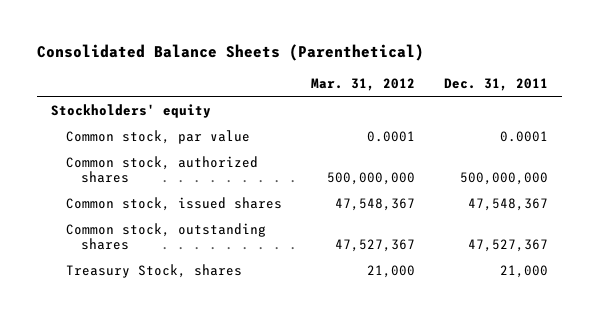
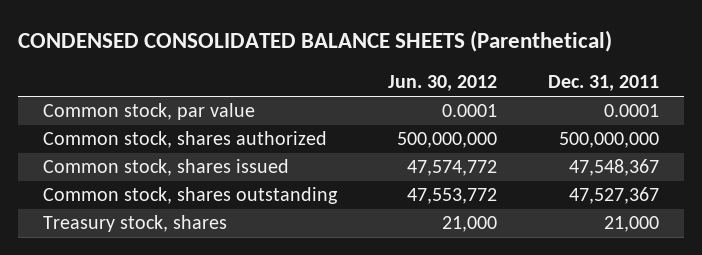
- Consolidated Balance Sheets (Parenthetical)
+ CONDENSED CONSOLIDATED BALANCE SHEETS (Parenthetical)
- | Mar. 31, 2012 | Dec. 31, 2011
+ | Jun. 30, 2012 | Dec. 31, 2011
- Stockholders' equity
- Common stock, authorized shares | 500,000,000 | 500,000,000
- Common stock, issued shares | 47,548,367 | 47,548,367
- Common stock, outstanding shares | 47,527,367 | 47,527,367
- Treasury Stock, shares | 21,000 | 21,000
+ Common stock, shares authorized | 500,000,000 | 500,000,000
+ Common stock, shares issued | 47,574,772 | 47,548,367
+ Common stock, shares outstanding | 47,553,772 | 47,527,367
+ Treasury stock, shares | 21,000 | 21,000

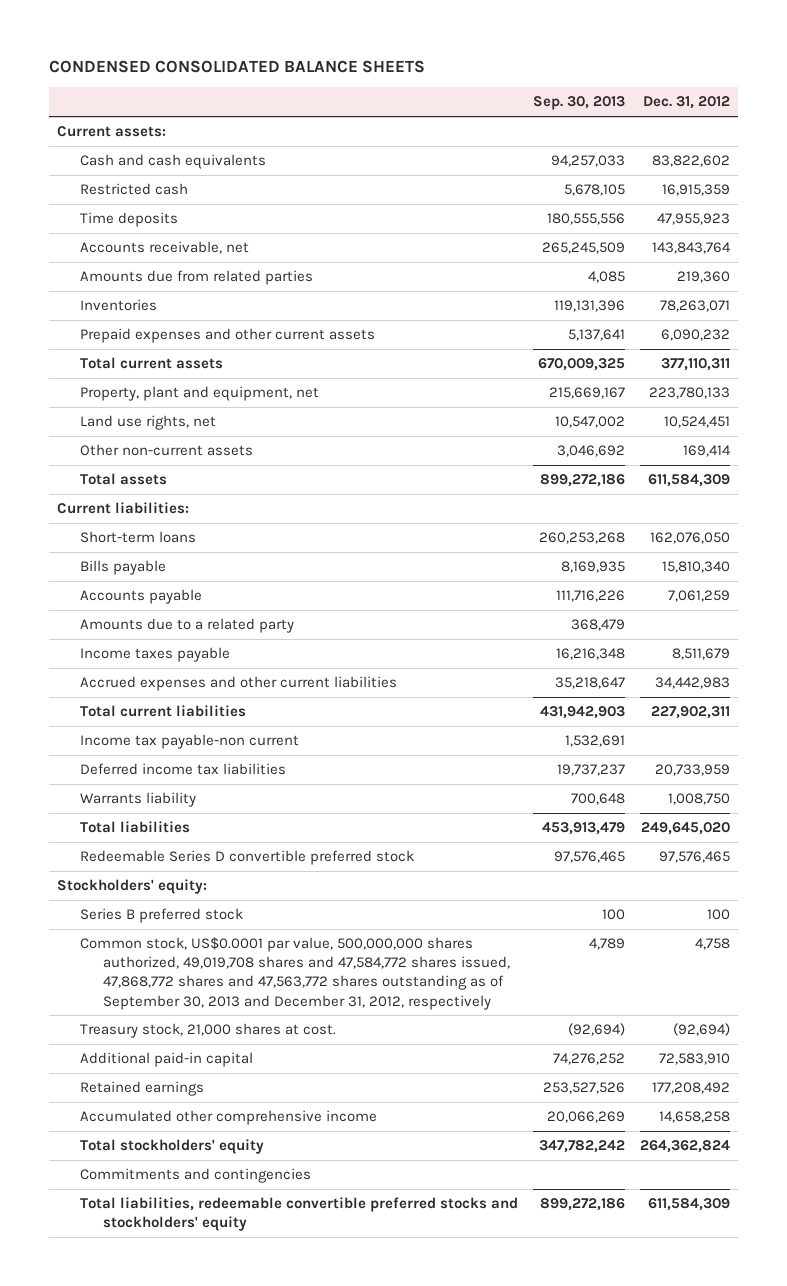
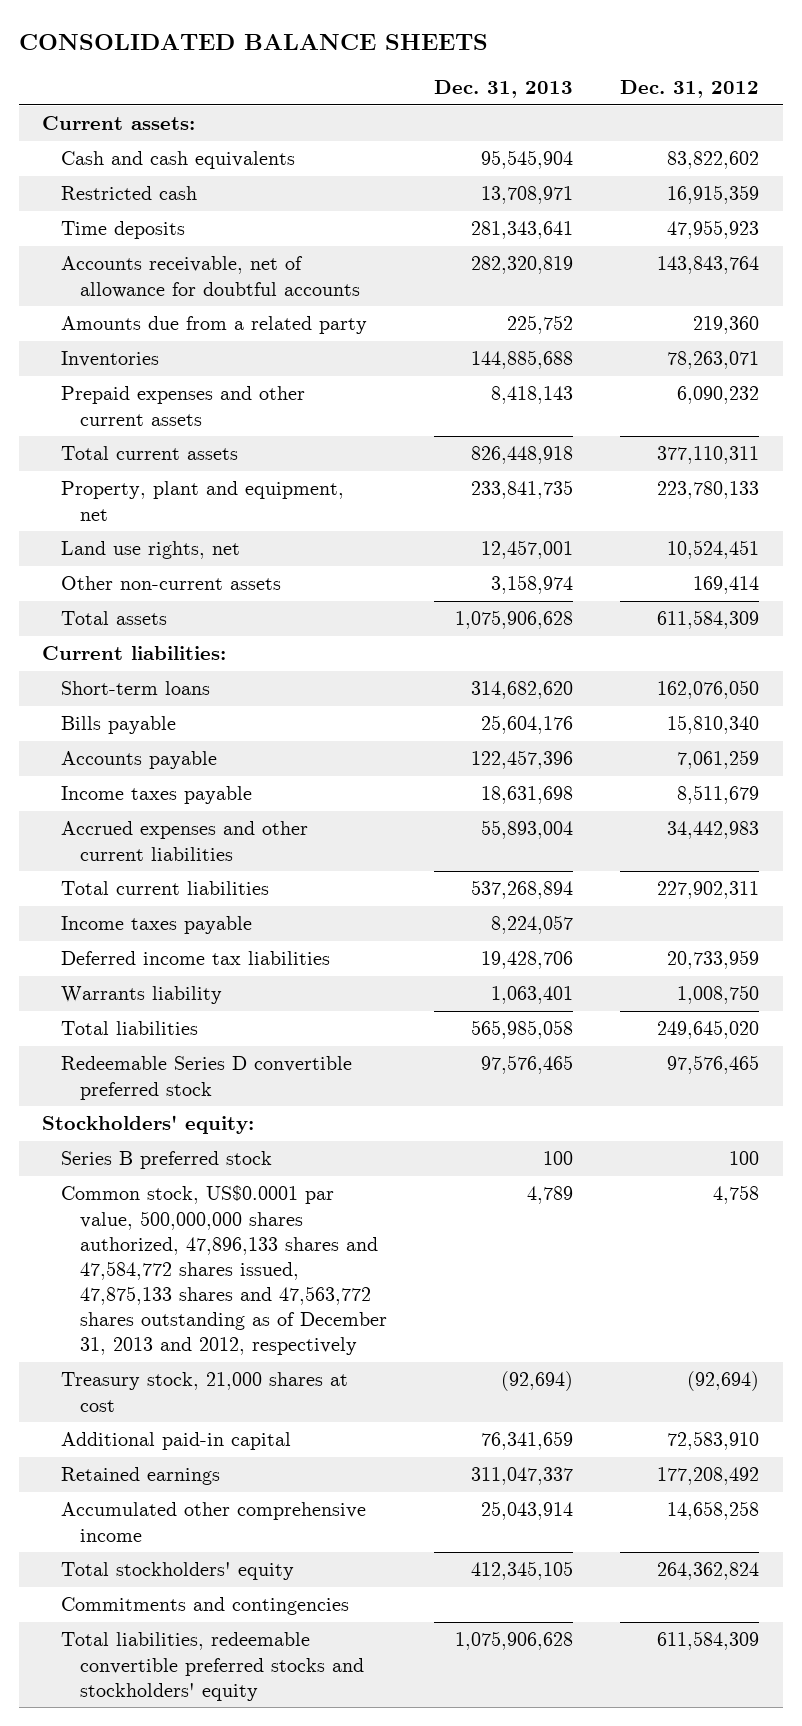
- CONDENSED CONSOLIDATED BALANCE SHEETS
+ CONSOLIDATED BALANCE SHEETS
- | Sep. 30, 2013 | Dec. 31, 2012
+ | Dec. 31, 2013 | Dec. 31, 2012
- Accounts receivable, net | 265,245,509 | 143,843,764
- Amounts due from related parties | 4,085 | 219,360
+ Accounts receivable, net of allowance for doubtful accounts | 282,320,819 | 143,843,764
+ Amounts due from a related party | 225,752 | 219,360
- Amounts due to a related party | 368,479 |
- Income tax payable-non current | 1,532,691 |
+ Income taxes payable | 8,224,057 |
- Common stock, US$0.0001 par value, 500,000,000 shares authorized, 49,019,708 shares and 47,584,772 shares issued, 47,868,772 shares and 47,563,772 shares outstanding as of September 30, 2013 and December 31, 2012, respectively | 4,789 | 4,758
- Treasury stock, 21,000 shares at cost. | (92,694) | (92,694)
+ Common stock, US$0.0001 par value, 500,000,000 shares authorized, 47,896,133 shares and 47,584,772 shares issued, 47,875,133 shares and 47,563,772 shares outstanding as of December 31, 2013 and 2012, respectively | 4,789 | 4,758
+ Treasury stock, 21,000 shares at cost | (92,694) | (92,694)

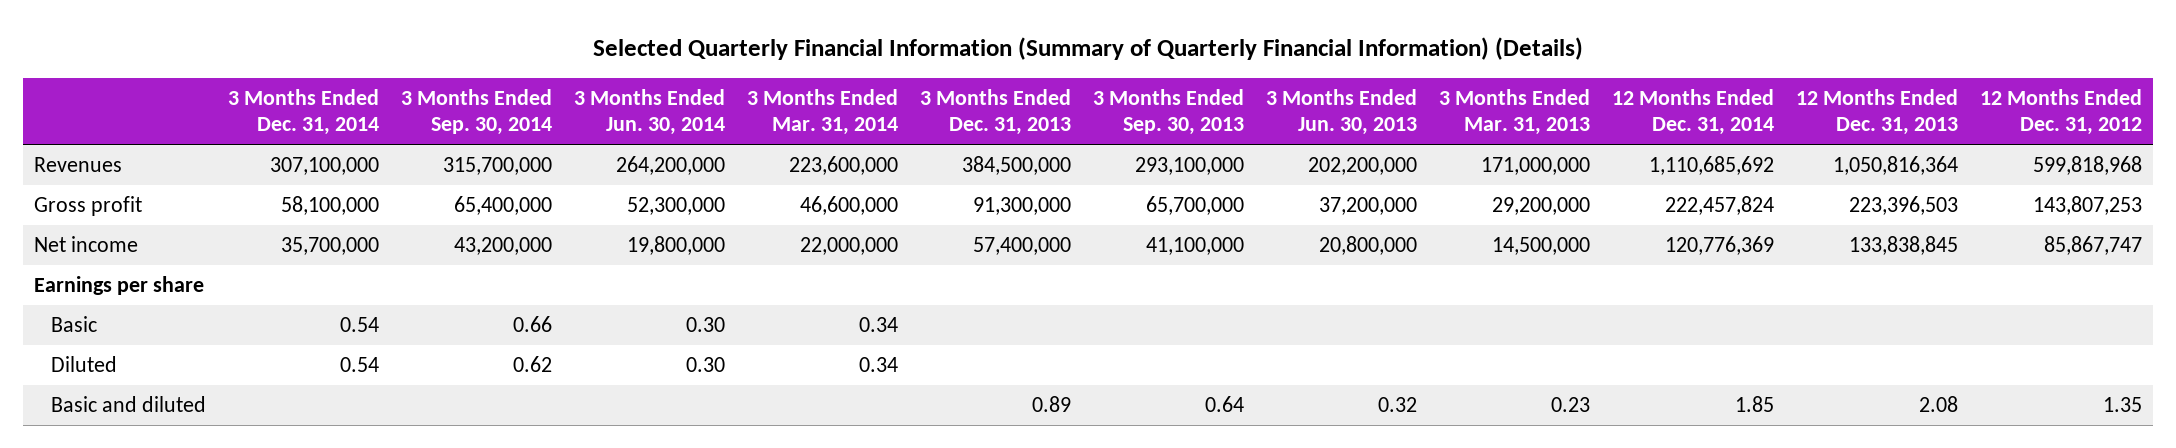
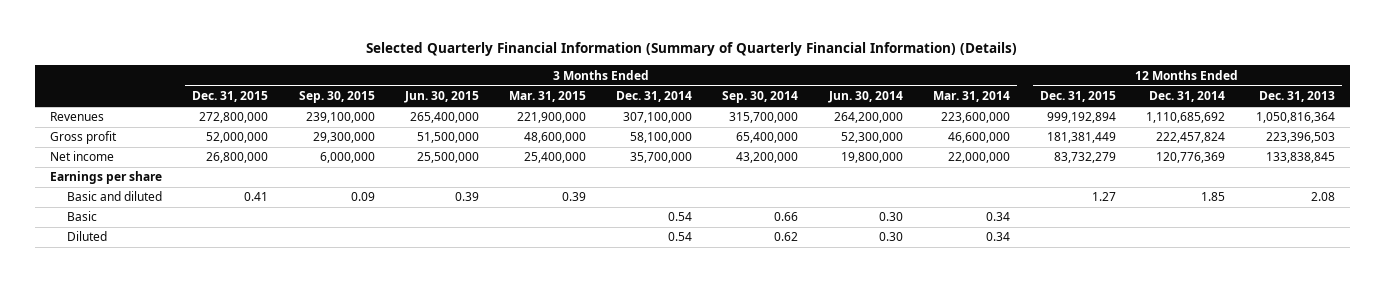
- | 3 Months Ended Dec. 31, 2014 | 3 Months Ended Sep. 30, 2014 | 3 Months Ended Jun. 30, 2014 | 3 Months Ended Mar. 31, 2014 | 3 Months Ended Dec. 31, 2013 | 3 Months Ended Sep. 30, 2013 | 3 Months Ended Jun. 30, 2013 | 3 Months Ended Mar. 31, 2013 | 12 Months Ended Dec. 31, 2014 | 12 Months Ended Dec. 31, 2013 | 12 Months Ended Dec. 31, 2012
+ | 3 Months Ended Dec. 31, 2015 | 3 Months Ended Sep. 30, 2015 | 3 Months Ended Jun. 30, 2015 | 3 Months Ended Mar. 31, 2015 | 3 Months Ended Dec. 31, 2014 | 3 Months Ended Sep. 30, 2014 | 3 Months Ended Jun. 30, 2014 | 3 Months Ended Mar. 31, 2014 | 12 Months Ended Dec. 31, 2015 | 12 Months Ended Dec. 31, 2014 | 12 Months Ended Dec. 31, 2013
moved up: Basic and diluted | 0.41 | 0.09 | 0.39 | 0.39 | | | | | 1.27 | 1.85 | 2.08

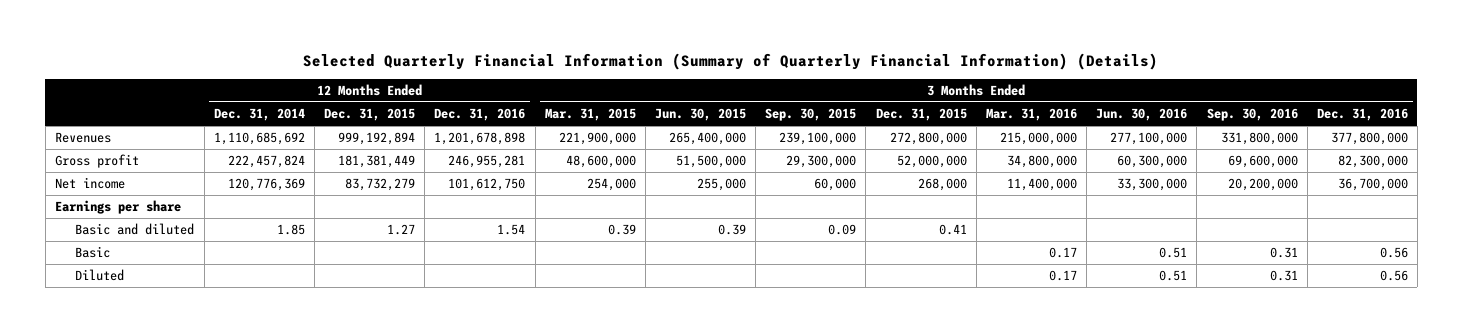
- | 3 Months Ended Dec. 31, 2015 | 3 Months Ended Sep. 30, 2015 | 3 Months Ended Jun. 30, 2015 | 3 Months Ended Mar. 31, 2015 | 3 Months Ended Dec. 31, 2014 | 3 Months Ended Sep. 30, 2014 | 3 Months Ended Jun. 30, 2014 | 3 Months Ended Mar. 31, 2014 | 12 Months Ended Dec. 31, 2015 | 12 Months Ended Dec. 31, 2014 | 12 Months Ended Dec. 31, 2013
+ | 12 Months Ended Dec. 31, 2014 | 12 Months Ended Dec. 31, 2015 | 12 Months Ended Dec. 31, 2016 | 3 Months Ended Mar. 31, 2015 | 3 Months Ended Jun. 30, 2015 | 3 Months Ended Sep. 30, 2015 | 3 Months Ended Dec. 31, 2015 | 3 Months Ended Mar. 31, 2016 | 3 Months Ended Jun. 30, 2016 | 3 Months Ended Sep. 30, 2016 | 3 Months Ended Dec. 31, 2016
- Net income | 26,800,000 | 6,000,000 | 25,500,000 | 25,400,000 | 35,700,000 | 43,200,000 | 19,800,000 | 22,000,000 | 83,732,279 | 120,776,369 | 133,838,845
+ Net income | 120,776,369 | 83,732,279 | 101,612,750 | 254,000 | 255,000 | 60,000 | 268,000 | 11,400,000 | 33,300,000 | 20,200,000 | 36,700,000

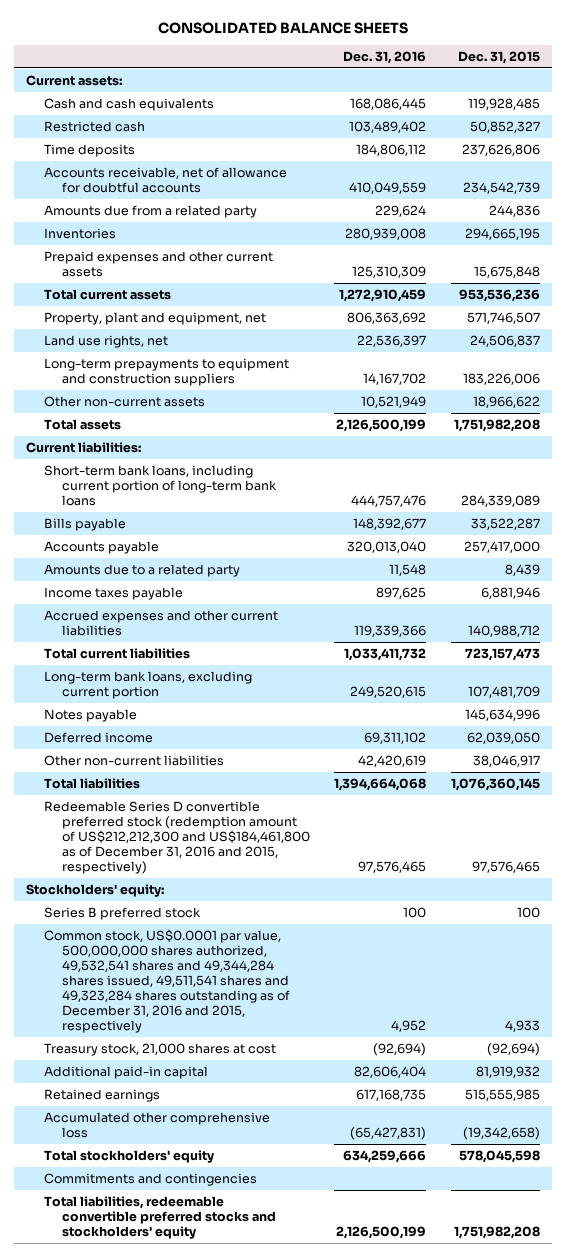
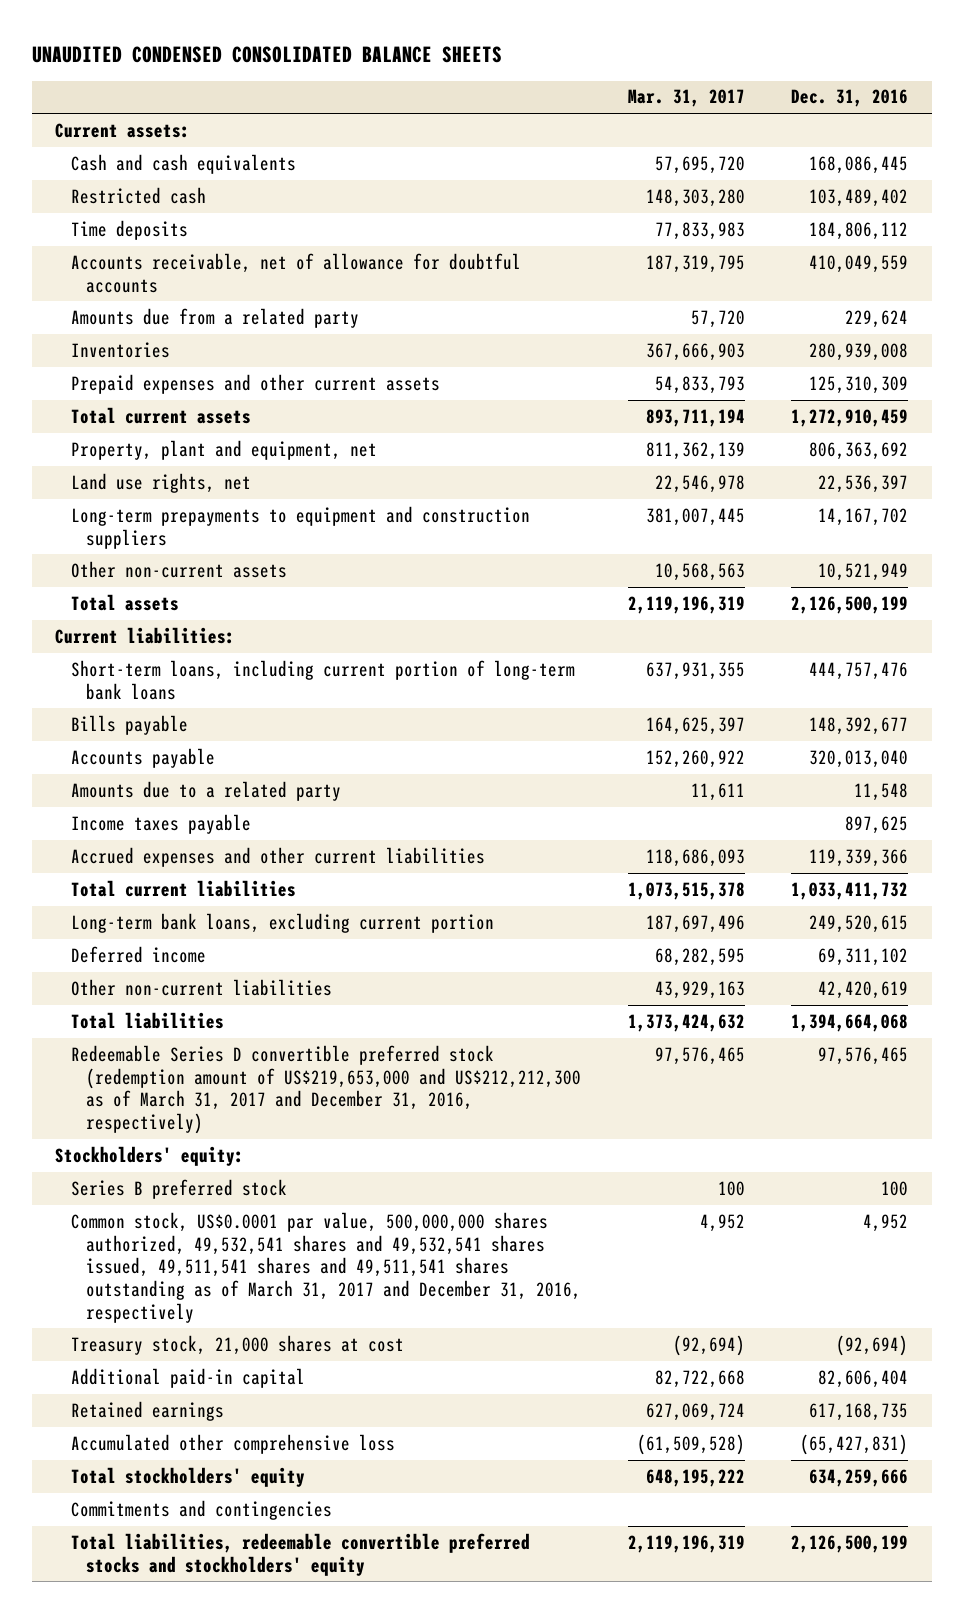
- CONSOLIDATED BALANCE SHEETS
+ UNAUDITED CONDENSED CONSOLIDATED BALANCE SHEETS
- | Dec. 31, 2016 | Dec. 31, 2015
+ | Mar. 31, 2017 | Dec. 31, 2016
- Short-term bank loans, including current portion of long-term bank loans | 444,757,476 | 284,339,089
+ Short-term loans, including current portion of long-term bank loans | 637,931,355 | 444,757,476
- Notes payable | | 145,634,996
- Redeemable Series D convertible preferred stock (redemption amount of US$212,212,300 and US$184,461,800 as of December 31, 2016 and 2015, respectively) | 97,576,465 | 97,576,465
+ Redeemable Series D convertible preferred stock (redemption amount of US$219,653,000 and US$212,212,300 as of March 31, 2017 and December 31, 2016, respectively) | 97,576,465 | 97,576,465
- Common stock, US$0.0001 par value, 500,000,000 shares authorized, 49,532,541 shares and 49,344,284 shares issued, 49,511,541 shares and 49,323,284 shares outstanding as of December 31, 2016 and 2015, respectively | 4,952 | 4,933
+ Common stock, US$0.0001 par value, 500,000,000 shares authorized, 49,532,541 shares and 49,532,541 shares issued, 49,511,541 shares and 49,511,541 shares outstanding as of March 31, 2017 and December 31, 2016, respectively | 4,952 | 4,952

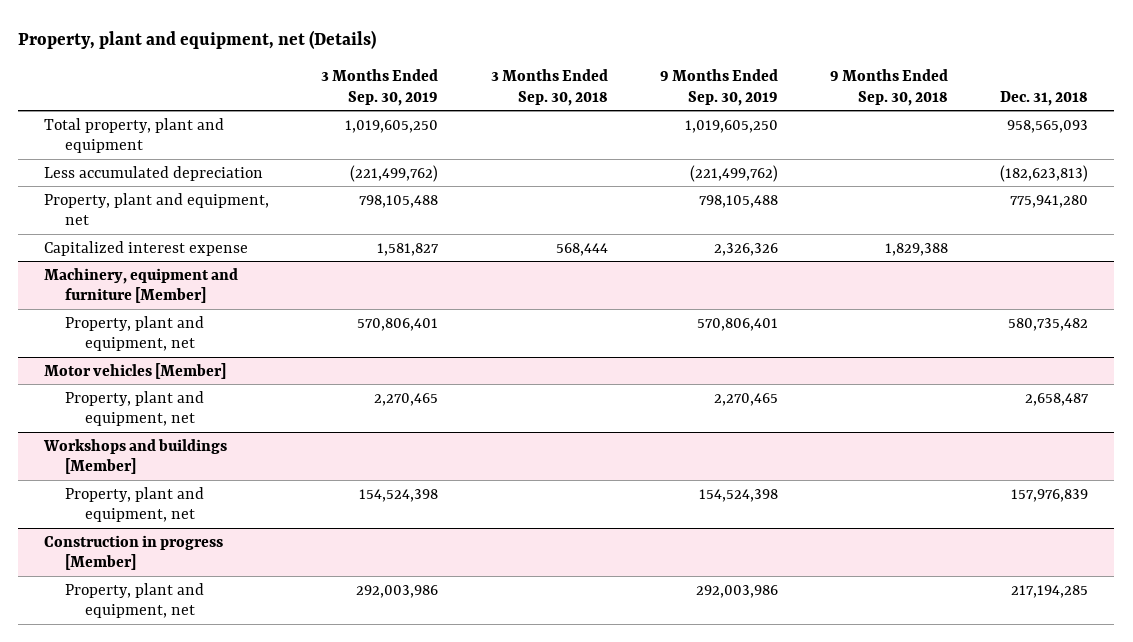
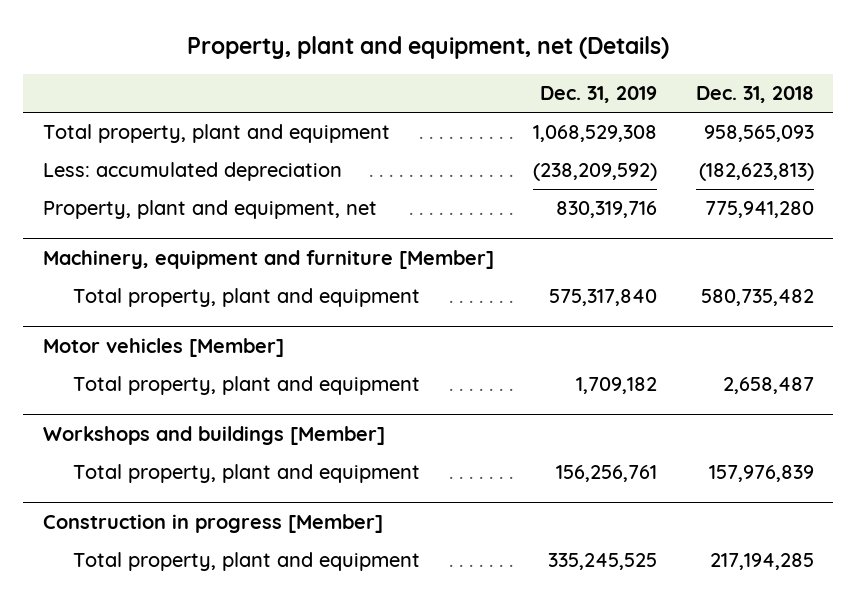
- | 3 Months Ended Sep. 30, 2019 | 3 Months Ended Sep. 30, 2018 | 9 Months Ended Sep. 30, 2019 | 9 Months Ended Sep. 30, 2018 | Dec. 31, 2018
+ | Dec. 31, 2019 | Dec. 31, 2018
- Less accumulated depreciation | (221,499,762) | | (221,499,762) | | (182,623,813)
+ Less: accumulated depreciation | (238,209,592) | (182,623,813)
- Capitalized interest expense | 1,581,827 | 568,444 | 2,326,326 | 1,829,388 |
@ Machinery, equipment and furniture [Member]
- Property, plant and equipment, net | 570,806,401 | | 570,806,401 | | 580,735,482
+ Total property, plant and equipment | 575,317,840 | 580,735,482
@ Motor vehicles [Member]
- Property, plant and equipment, net | 2,270,465 | | 2,270,465 | | 2,658,487
+ Total property, plant and equipment | 1,709,182 | 2,658,487
@ Workshops and buildings [Member]
- Property, plant and equipment, net | 154,524,398 | | 154,524,398 | | 157,976,839
+ Total property, plant and equipment | 156,256,761 | 157,976,839
@ Construction in progress [Member]
- Property, plant and equipment, net | 292,003,986 | | 292,003,986 | | 217,194,285
+ Total property, plant and equipment | 335,245,525 | 217,194,285

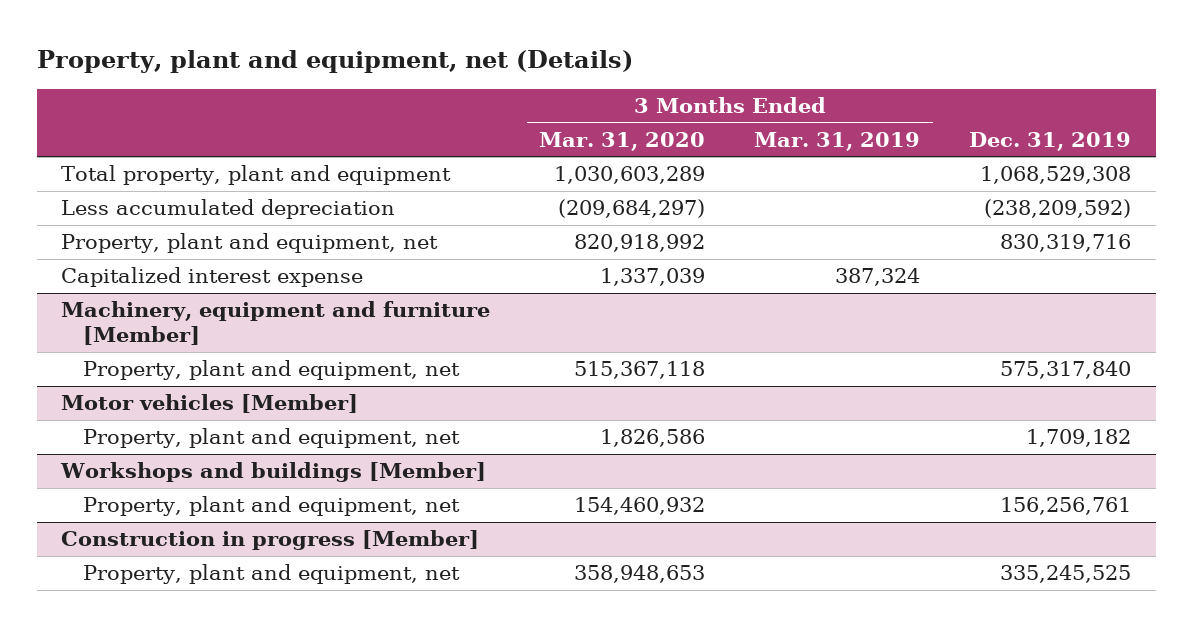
- | Dec. 31, 2019 | Dec. 31, 2018
+ | 3 Months Ended Mar. 31, 2020 | 3 Months Ended Mar. 31, 2019 | Dec. 31, 2019
- Less: accumulated depreciation | (238,209,592) | (182,623,813)
+ Less accumulated depreciation | (209,684,297) | | (238,209,592)
+ Capitalized interest expense | 1,337,039 | 387,324 |
@ Machinery, equipment and furniture [Member]
- Total property, plant and equipment | 575,317,840 | 580,735,482
+ Property, plant and equipment, net | 515,367,118 | | 575,317,840
@ Motor vehicles [Member]
- Total property, plant and equipment | 1,709,182 | 2,658,487
+ Property, plant and equipment, net | 1,826,586 | | 1,709,182
@ Workshops and buildings [Member]
- Total property, plant and equipment | 156,256,761 | 157,976,839
+ Property, plant and equipment, net | 154,460,932 | | 156,256,761
@ Construction in progress [Member]
- Total property, plant and equipment | 335,245,525 | 217,194,285
+ Property, plant and equipment, net | 358,948,653 | | 335,245,525

